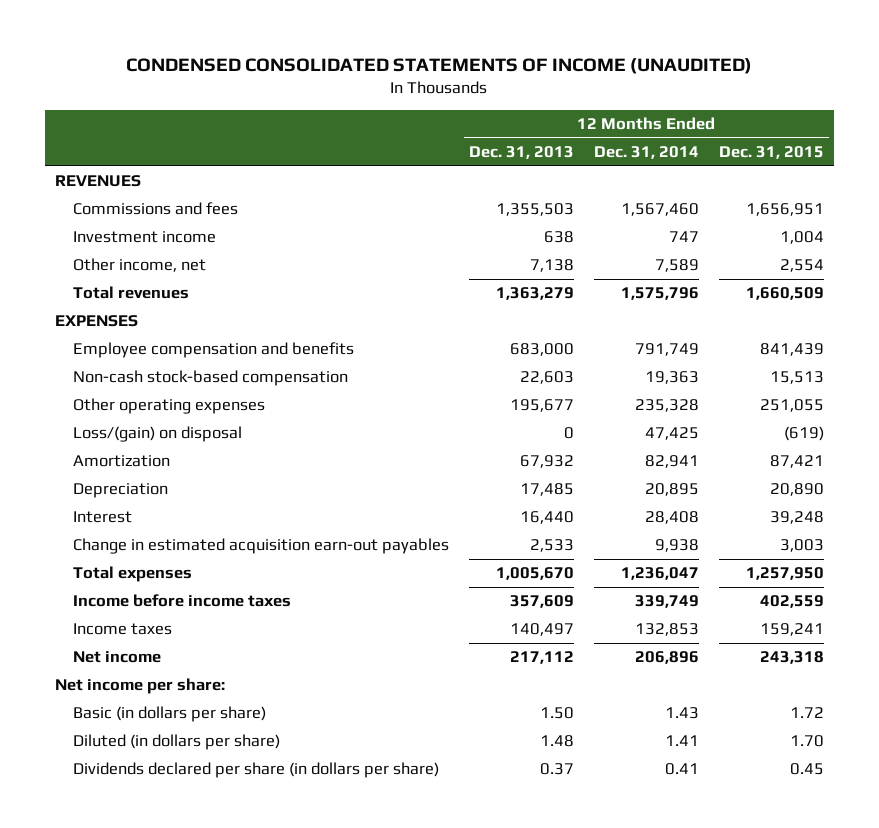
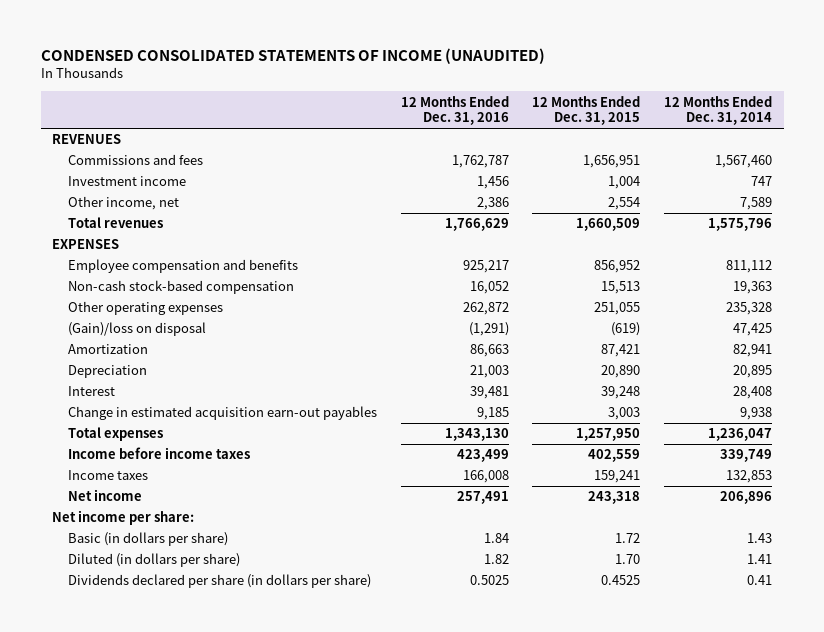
- | 12 Months Ended Dec. 31, 2013 | 12 Months Ended Dec. 31, 2014 | 12 Months Ended Dec. 31, 2015
+ | 12 Months Ended Dec. 31, 2016 | 12 Months Ended Dec. 31, 2015 | 12 Months Ended Dec. 31, 2014
- Employee compensation and benefits | 683,000 | 791,749 | 841,439
+ Employee compensation and benefits | 925,217 | 856,952 | 811,112
- Loss/(gain) on disposal | 0 | 47,425 | (619)
+ (Gain)/loss on disposal | (1,291) | (619) | 47,425
- Dividends declared per share (in dollars per share) | 0.37 | 0.41 | 0.45
+ Dividends declared per share (in dollars per share) | 0.5025 | 0.4525 | 0.41

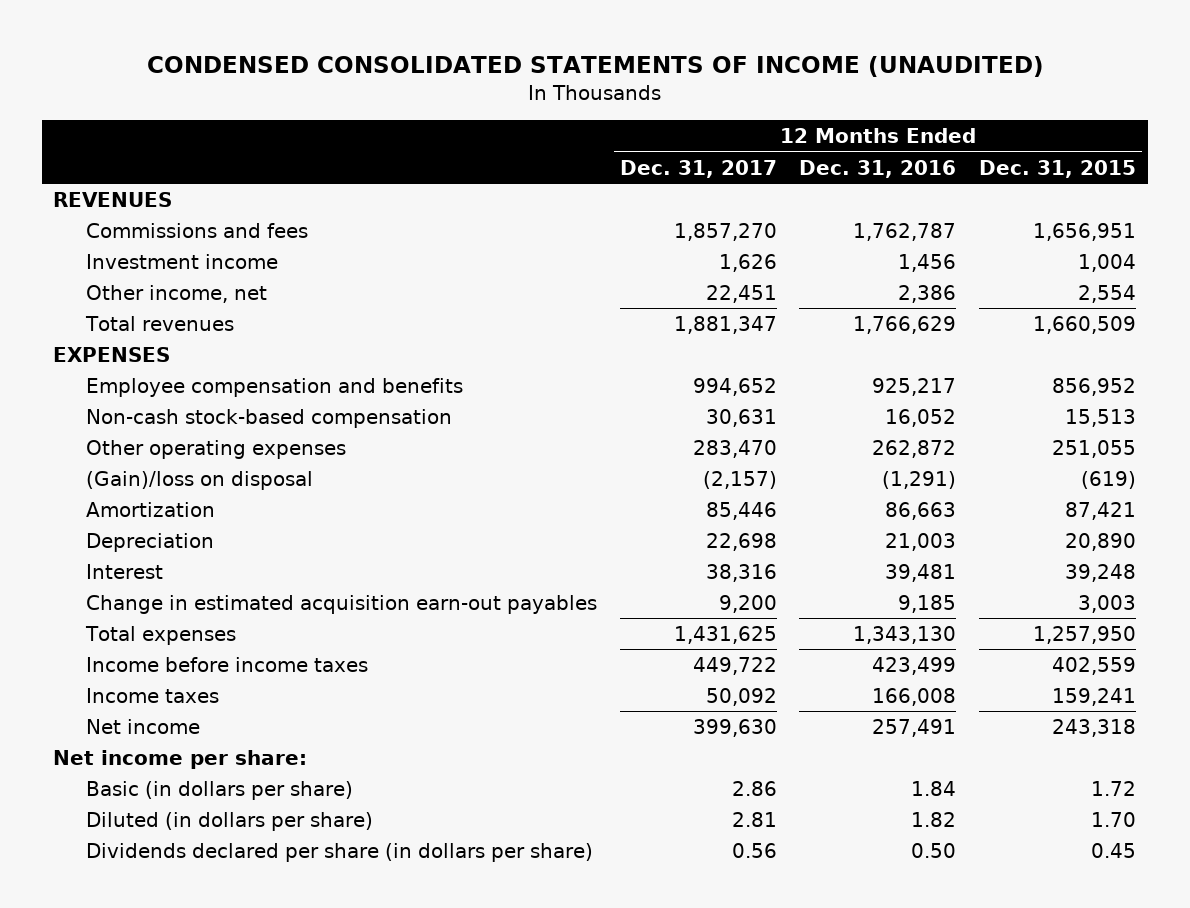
- | 12 Months Ended Dec. 31, 2016 | 12 Months Ended Dec. 31, 2015 | 12 Months Ended Dec. 31, 2014
+ | 12 Months Ended Dec. 31, 2017 | 12 Months Ended Dec. 31, 2016 | 12 Months Ended Dec. 31, 2015
- Dividends declared per share (in dollars per share) | 0.5025 | 0.4525 | 0.41
+ Dividends declared per share (in dollars per share) | 0.56 | 0.50 | 0.45

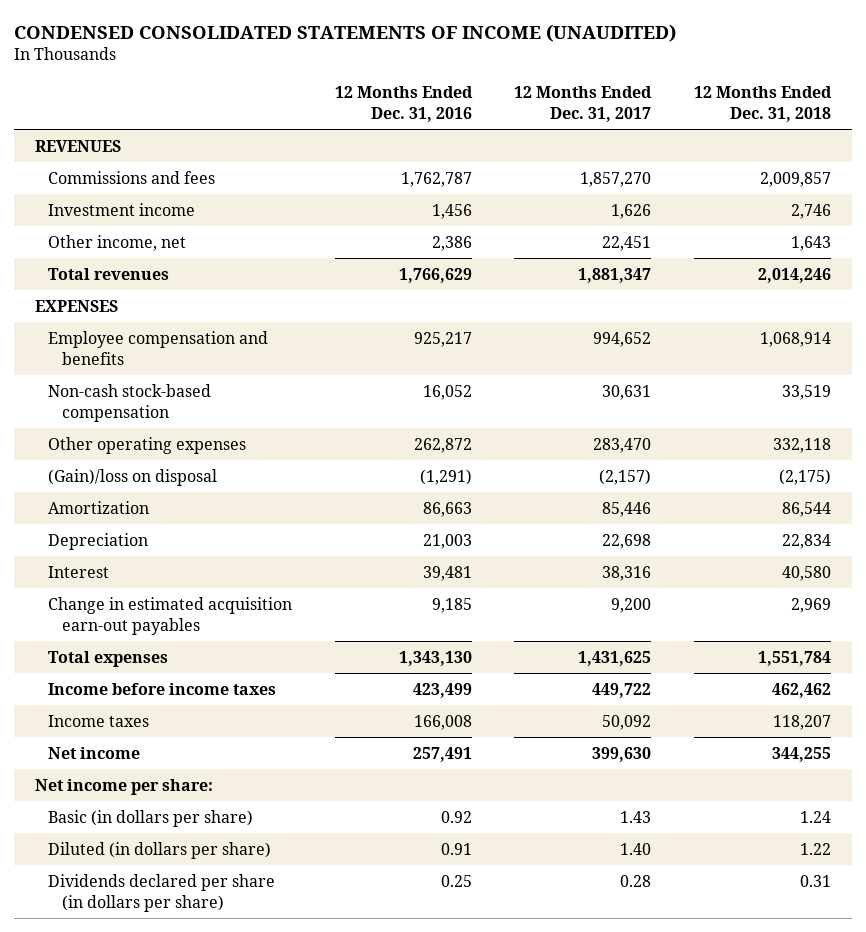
- | 12 Months Ended Dec. 31, 2017 | 12 Months Ended Dec. 31, 2016 | 12 Months Ended Dec. 31, 2015
+ | 12 Months Ended Dec. 31, 2016 | 12 Months Ended Dec. 31, 2017 | 12 Months Ended Dec. 31, 2018
- Basic (in dollars per share) | 2.86 | 1.84 | 1.72
- Diluted (in dollars per share) | 2.81 | 1.82 | 1.70
- Dividends declared per share (in dollars per share) | 0.56 | 0.50 | 0.45
+ Basic (in dollars per share) | 0.92 | 1.43 | 1.24
+ Diluted (in dollars per share) | 0.91 | 1.40 | 1.22
+ Dividends declared per share (in dollars per share) | 0.25 | 0.28 | 0.31

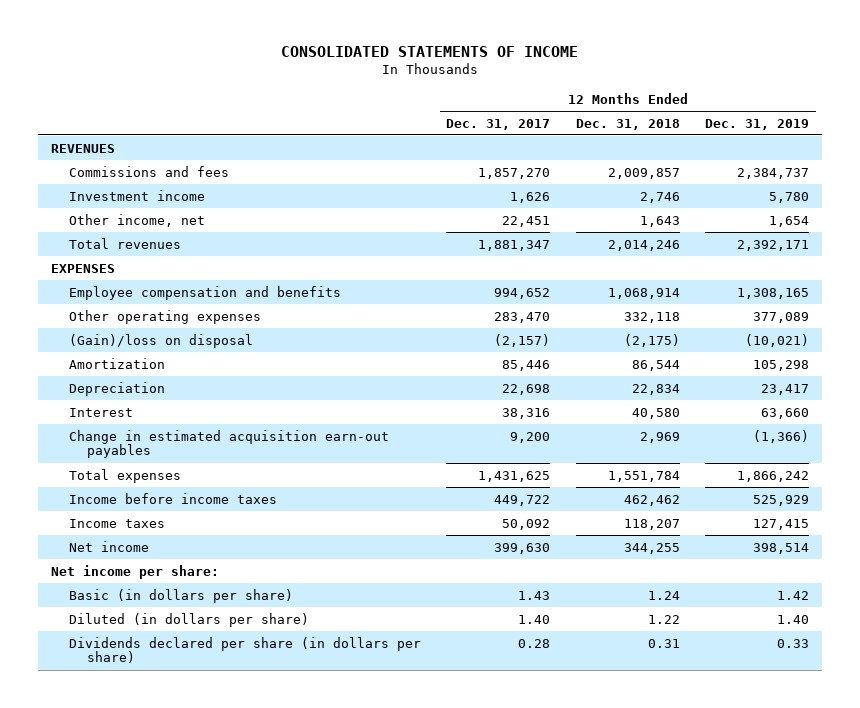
- CONDENSED CONSOLIDATED STATEMENTS OF INCOME (UNAUDITED)
+ CONSOLIDATED STATEMENTS OF INCOME
- | 12 Months Ended Dec. 31, 2016 | 12 Months Ended Dec. 31, 2017 | 12 Months Ended Dec. 31, 2018
+ | 12 Months Ended Dec. 31, 2017 | 12 Months Ended Dec. 31, 2018 | 12 Months Ended Dec. 31, 2019
- Non-cash stock-based compensation | 16,052 | 30,631 | 33,519

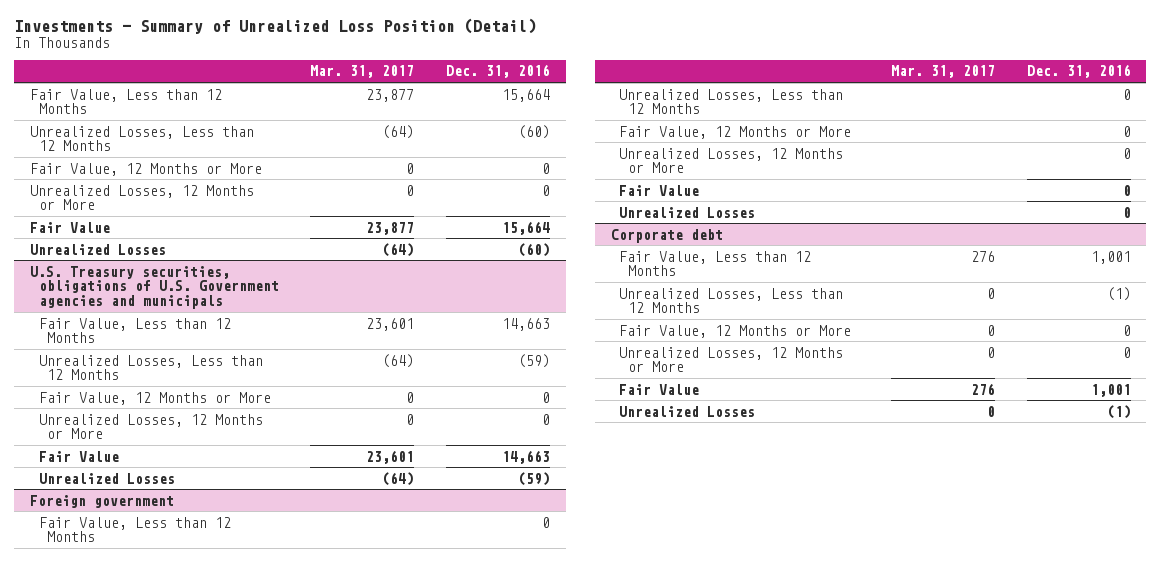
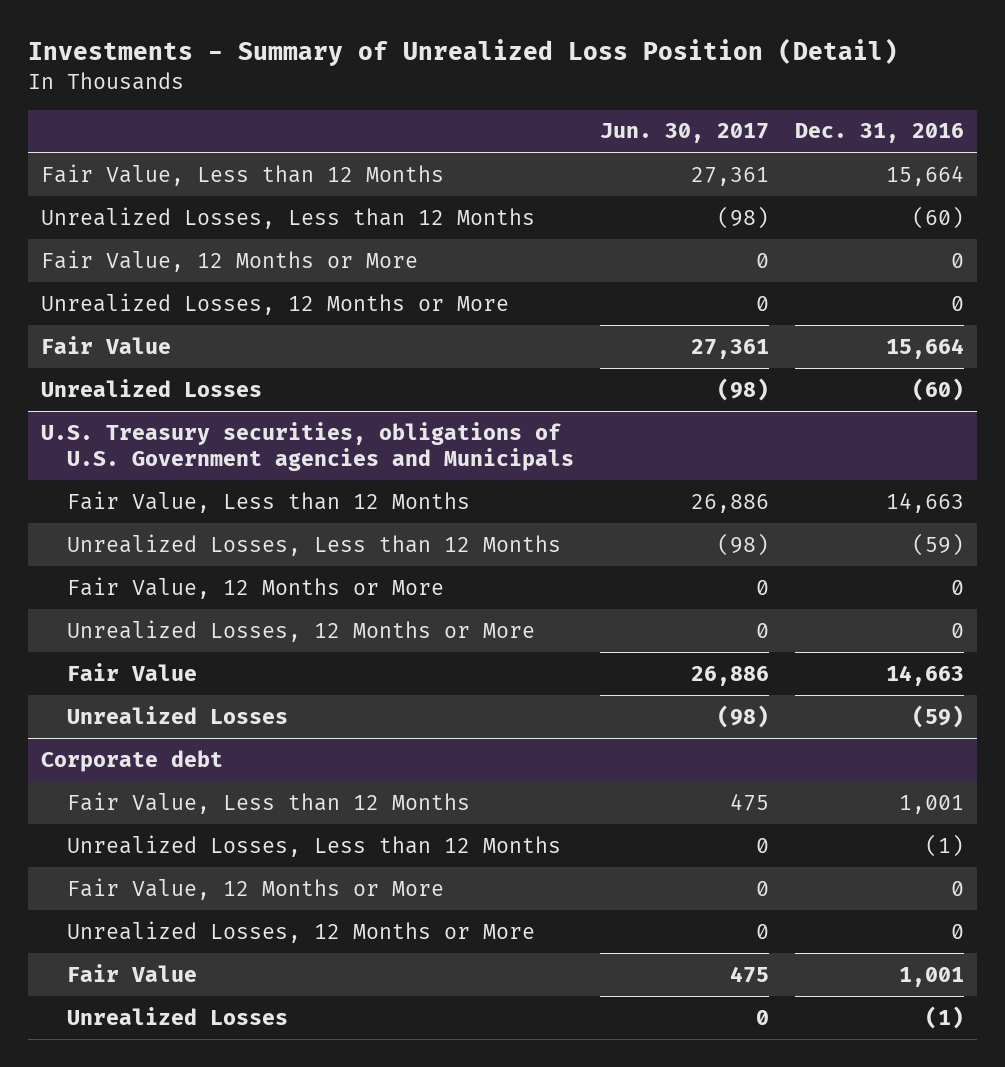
- | Mar. 31, 2017 | Dec. 31, 2016
+ | Jun. 30, 2017 | Dec. 31, 2016
- U.S. Treasury securities, obligations of U.S. Government agencies and municipals
+ U.S. Treasury securities, obligations of U.S. Government agencies and Municipals
- Foreign government
- Fair Value, Less than 12 Months | | 0
- Unrealized Losses, Less than 12 Months | | 0
- Fair Value, 12 Months or More | | 0
- Unrealized Losses, 12 Months or More | | 0
- Fair Value | | 0
- Unrealized Losses | | 0

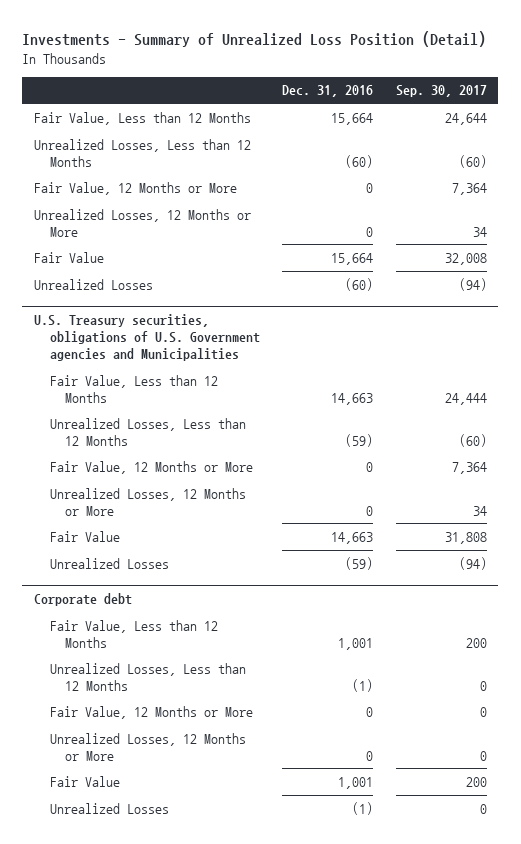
- | Jun. 30, 2017 | Dec. 31, 2016
+ | Dec. 31, 2016 | Sep. 30, 2017
- U.S. Treasury securities, obligations of U.S. Government agencies and Municipals
+ U.S. Treasury securities, obligations of U.S. Government agencies and Municipalities

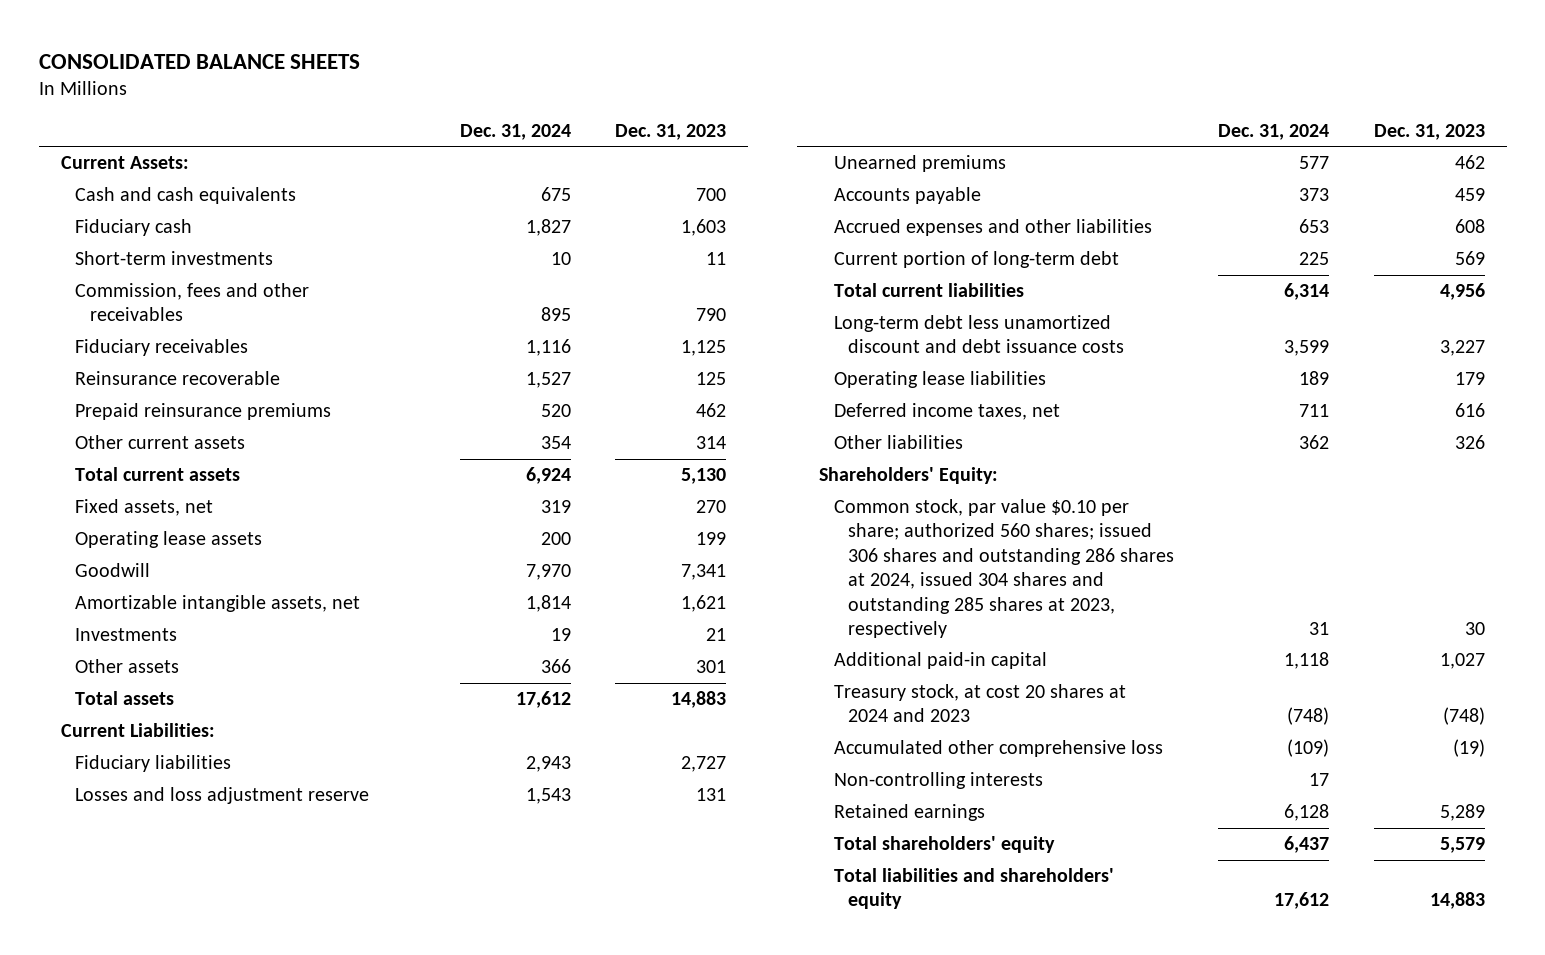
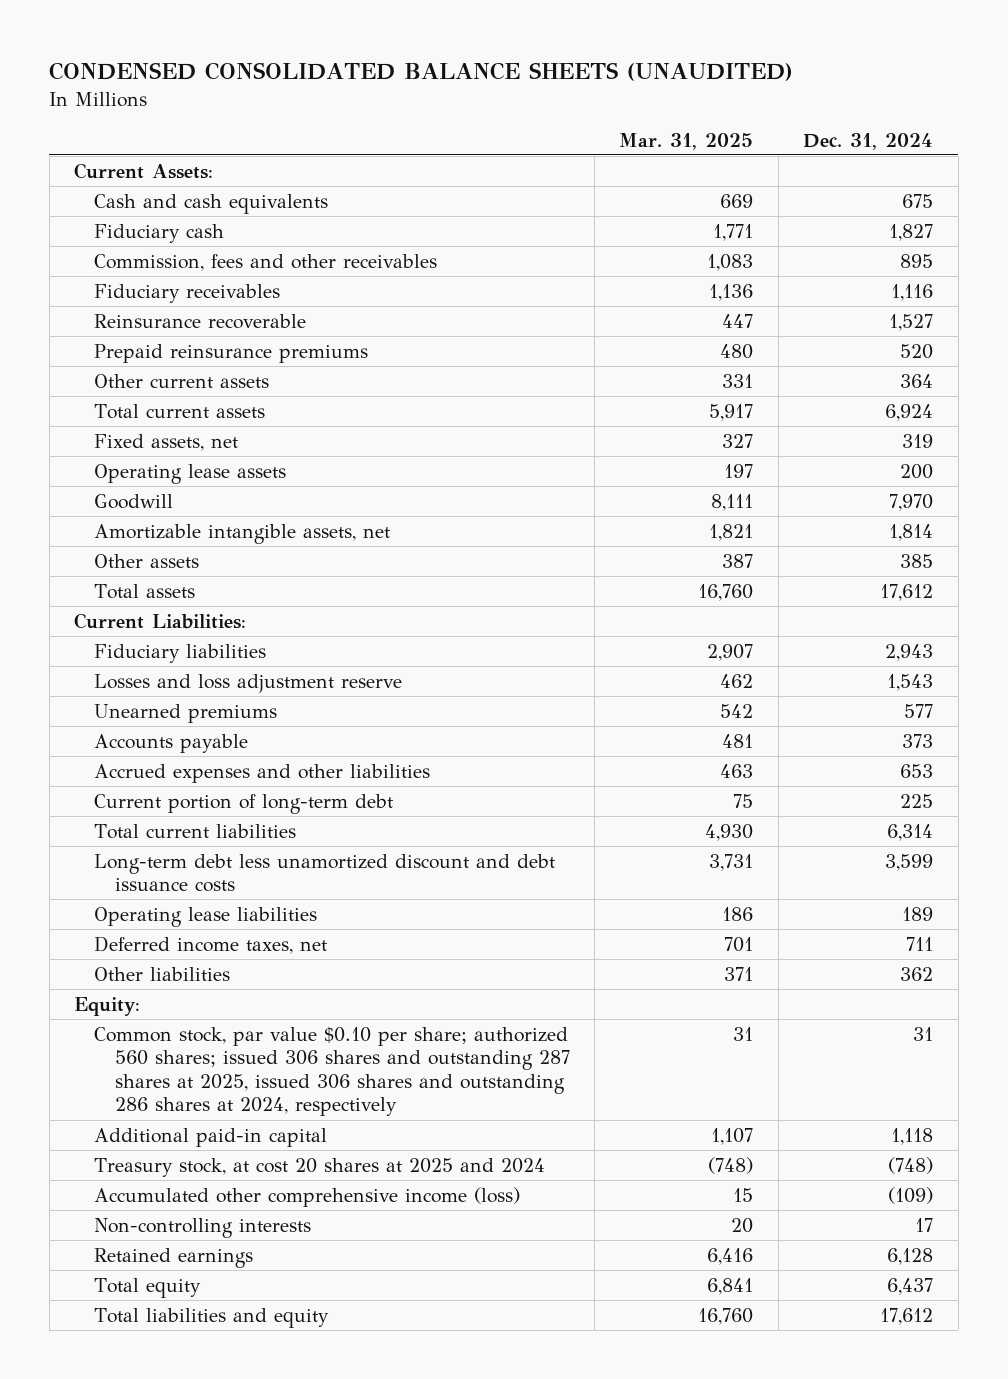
- CONSOLIDATED BALANCE SHEETS
+ CONDENSED CONSOLIDATED BALANCE SHEETS (UNAUDITED)
- | Dec. 31, 2024 | Dec. 31, 2023
+ | Mar. 31, 2025 | Dec. 31, 2024
- Short-term investments | 10 | 11
- Other current assets | 354 | 314
+ Other current assets | 331 | 364
- Investments | 19 | 21
- Other assets | 366 | 301
+ Other assets | 387 | 385
- Shareholders' Equity:
- Common stock, par value $0.10 per share; authorized 560 shares; issued 306 shares and outstanding 286 shares at 2024, issued 304 shares and outstanding 285 shares at 2023, respectively | 31 | 30
+ Equity:
+ Common stock, par value $0.10 per share; authorized 560 shares; issued 306 shares and outstanding 287 shares at 2025, issued 306 shares and outstanding 286 shares at 2024, respectively | 31 | 31
- Treasury stock, at cost 20 shares at 2024 and 2023 | (748) | (748)
- Accumulated other comprehensive loss | (109) | (19)
+ Treasury stock, at cost 20 shares at 2025 and 2024 | (748) | (748)
+ Accumulated other comprehensive income (loss) | 15 | (109)
- Total shareholders' equity | 6,437 | 5,579
- Total liabilities and shareholders' equity | 17,612 | 14,883
+ Total equity | 6,841 | 6,437
+ Total liabilities and equity | 16,760 | 17,612

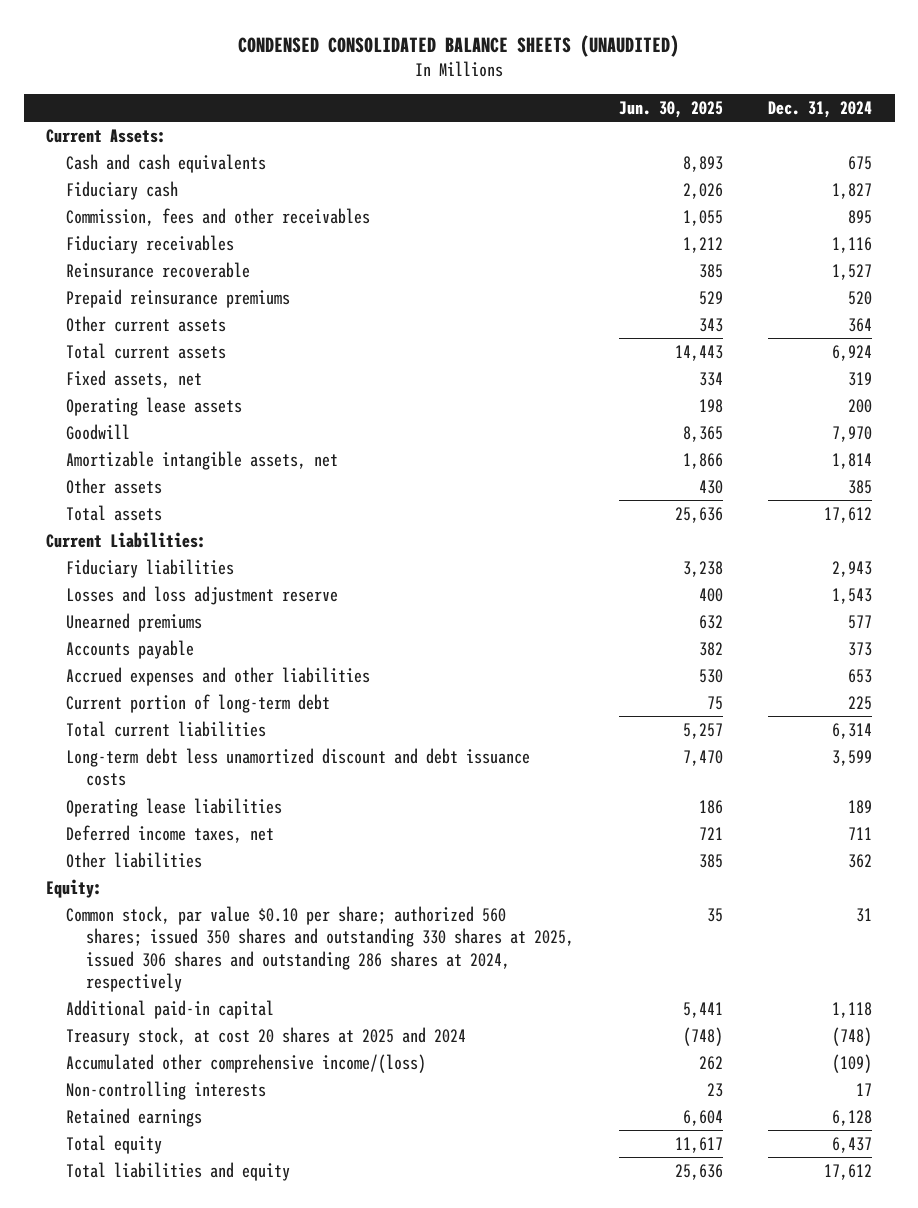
- | Mar. 31, 2025 | Dec. 31, 2024
+ | Jun. 30, 2025 | Dec. 31, 2024
- Common stock, par value $0.10 per share; authorized 560 shares; issued 306 shares and outstanding 287 shares at 2025, issued 306 shares and outstanding 286 shares at 2024, respectively | 31 | 31
+ Common stock, par value $0.10 per share; authorized 560 shares; issued 350 shares and outstanding 330 shares at 2025, issued 306 shares and outstanding 286 shares at 2024, respectively | 35 | 31
- Accumulated other comprehensive income (loss) | 15 | (109)
+ Accumulated other comprehensive income/(loss) | 262 | (109)

